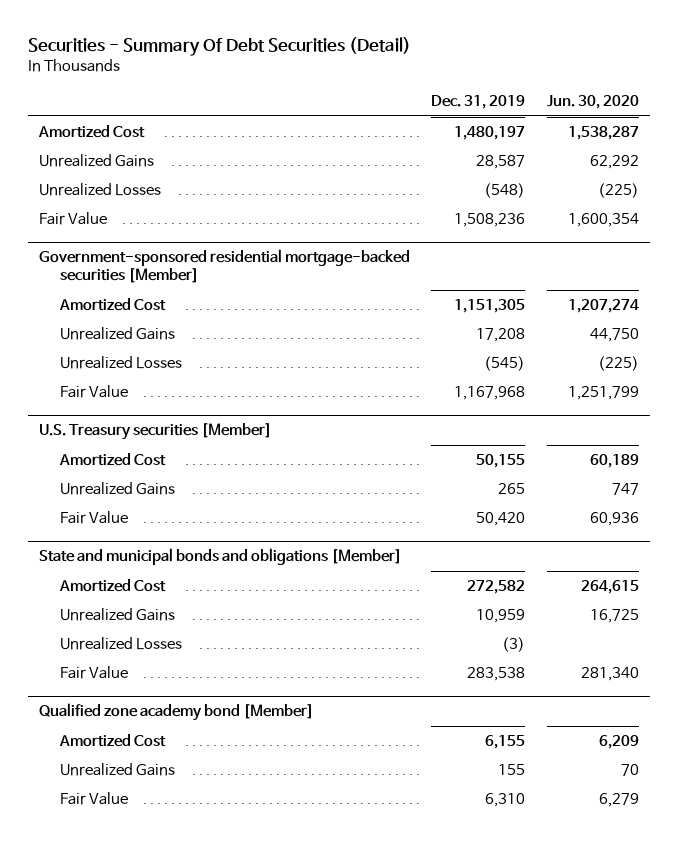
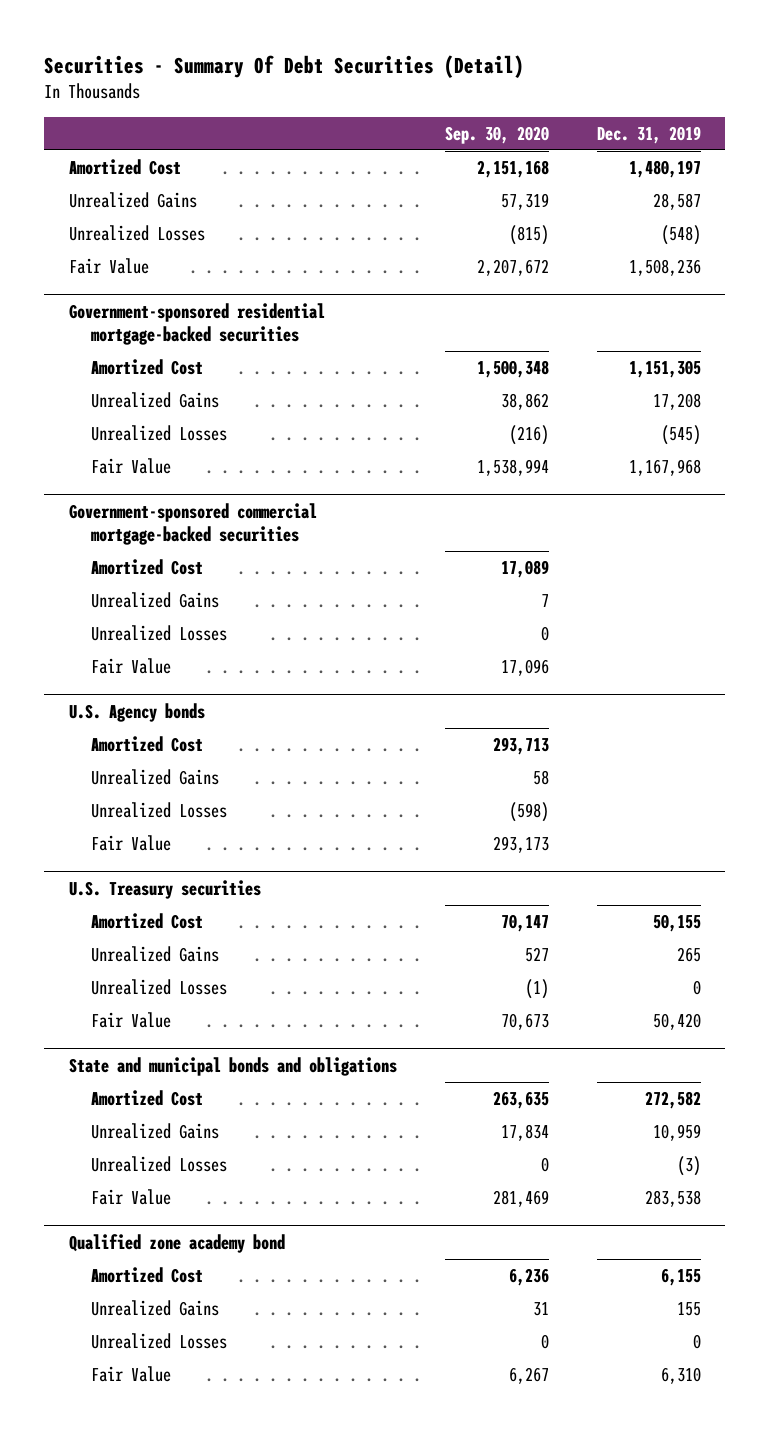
- | Dec. 31, 2019 | Jun. 30, 2020
+ | Sep. 30, 2020 | Dec. 31, 2019
- Government-sponsored residential mortgage-backed securities [Member]
+ Government-sponsored residential mortgage-backed securities
- U.S. Treasury securities [Member]
+ Government-sponsored commercial mortgage-backed securities
+ Amortized Cost | 17,089 |
+ Unrealized Gains | 7 |
+ Unrealized Losses | 0 |
+ Fair Value | 17,096 |
+ U.S. Agency bonds
+ Amortized Cost | 293,713 |
+ Unrealized Gains | 58 |
+ Unrealized Losses | (598) |
+ Fair Value | 293,173 |
+ U.S. Treasury securities
+ Unrealized Losses | (1) | 0
- State and municipal bonds and obligations [Member]
+ State and municipal bonds and obligations
- Qualified zone academy bond [Member]
+ Qualified zone academy bond
+ Unrealized Losses | 0 | 0

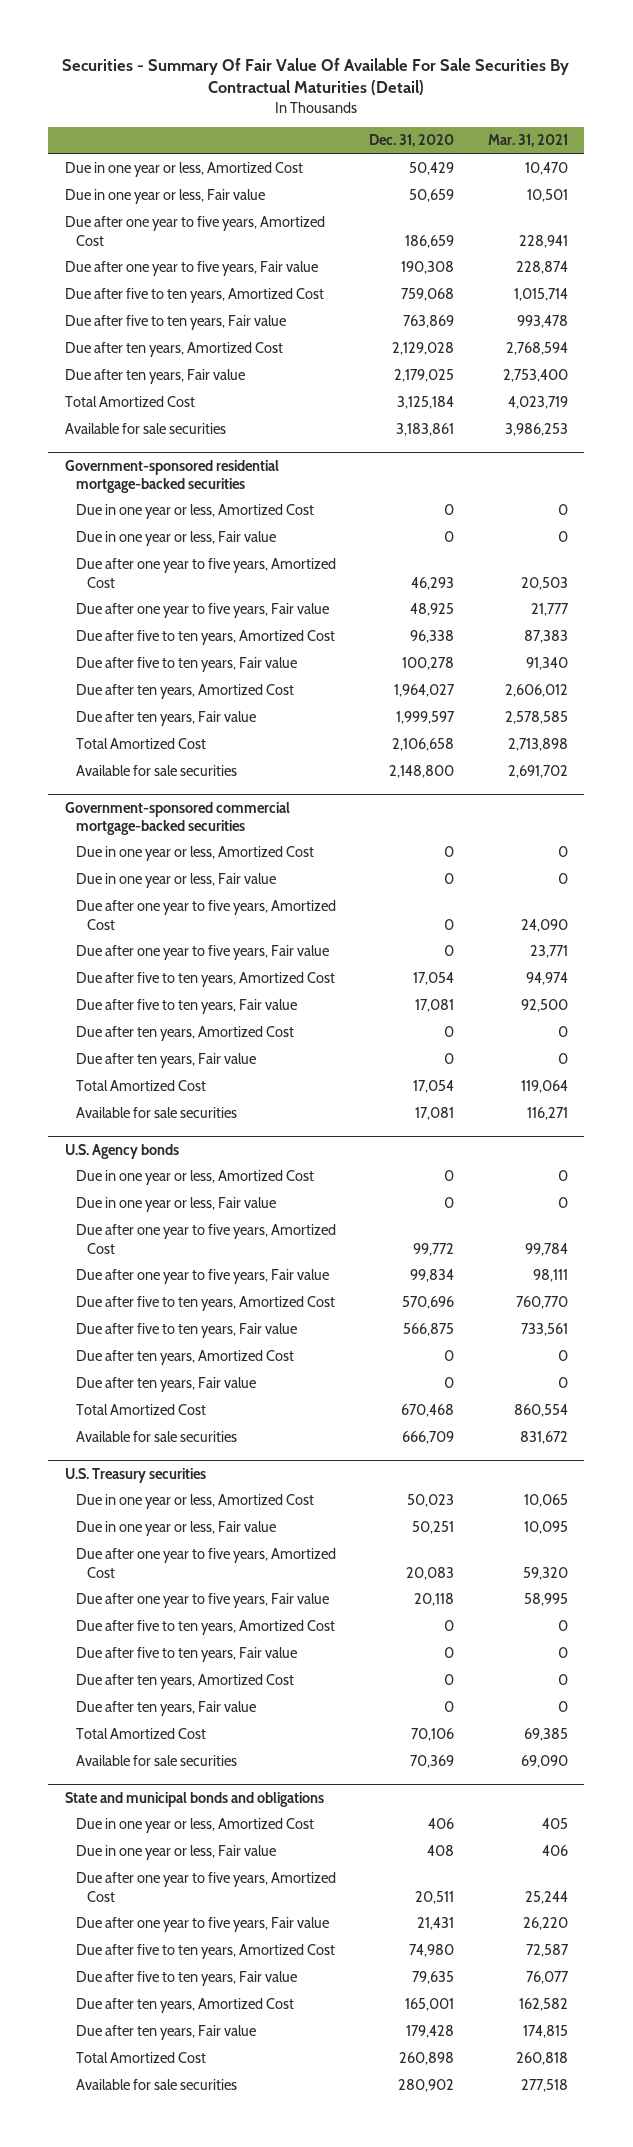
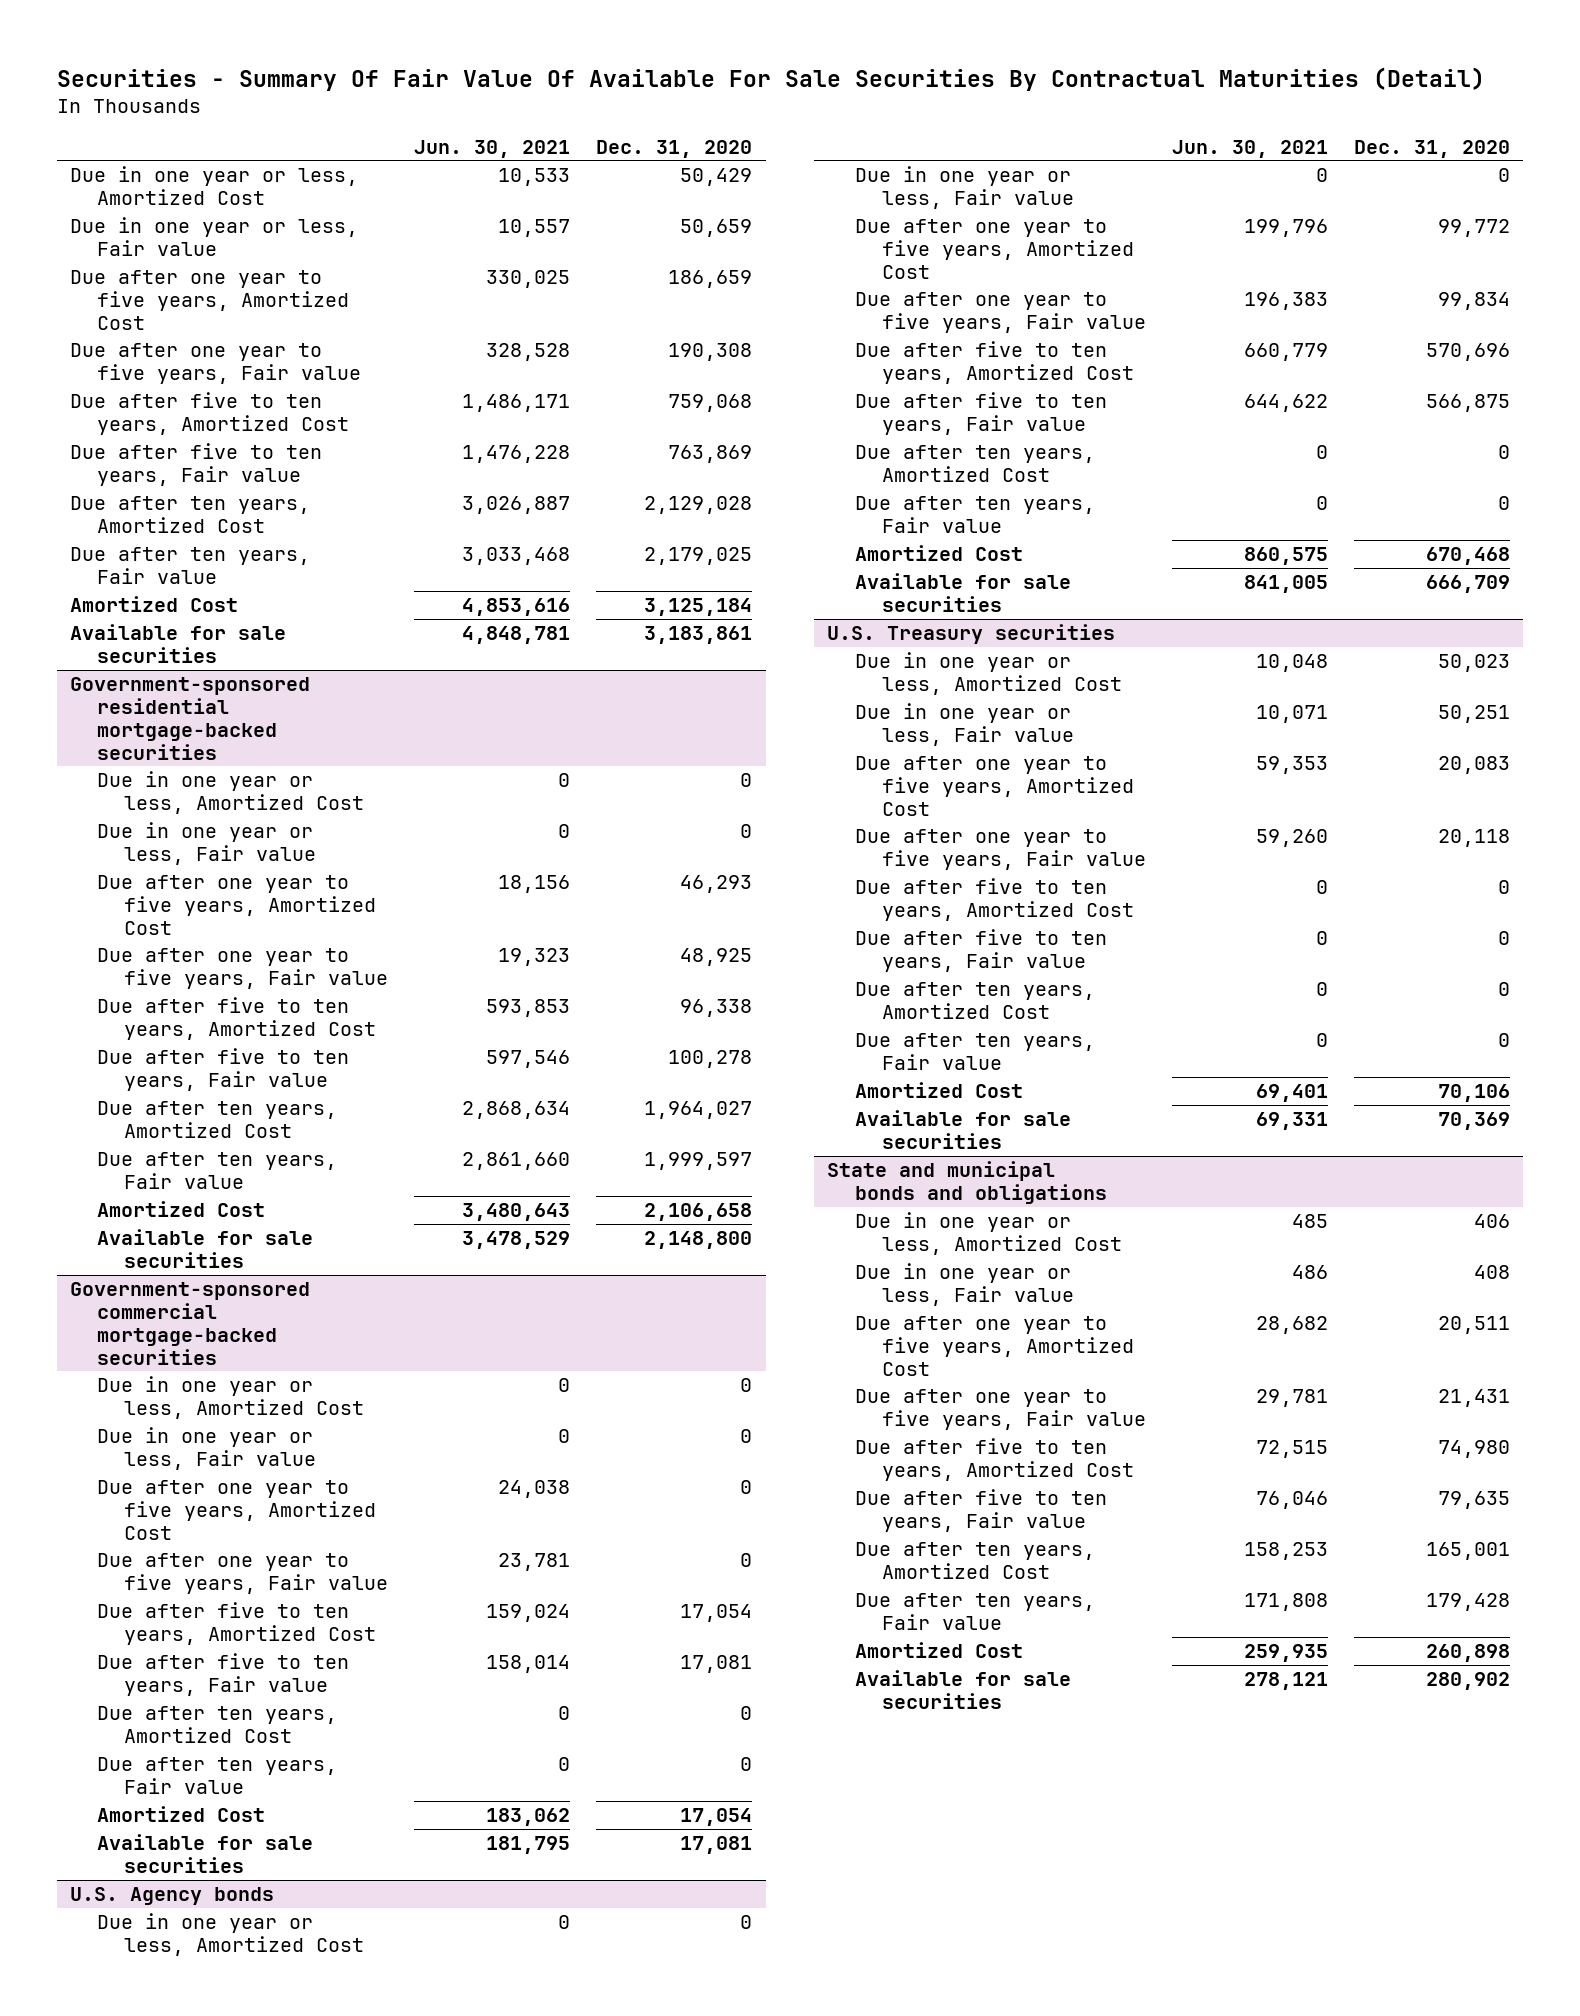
- | Dec. 31, 2020 | Mar. 31, 2021
+ | Jun. 30, 2021 | Dec. 31, 2020
- Total Amortized Cost | 3,125,184 | 4,023,719
+ Amortized Cost | 4,853,616 | 3,125,184
@ Government-sponsored residential mortgage-backed securities
- Total Amortized Cost | 2,106,658 | 2,713,898
+ Amortized Cost | 3,480,643 | 2,106,658
@ Government-sponsored commercial mortgage-backed securities
- Total Amortized Cost | 17,054 | 119,064
+ Amortized Cost | 183,062 | 17,054
@ U.S. Agency bonds
- Total Amortized Cost | 670,468 | 860,554
+ Amortized Cost | 860,575 | 670,468
@ U.S. Treasury securities
- Total Amortized Cost | 70,106 | 69,385
+ Amortized Cost | 69,401 | 70,106
@ State and municipal bonds and obligations
- Total Amortized Cost | 260,898 | 260,818
+ Amortized Cost | 259,935 | 260,898

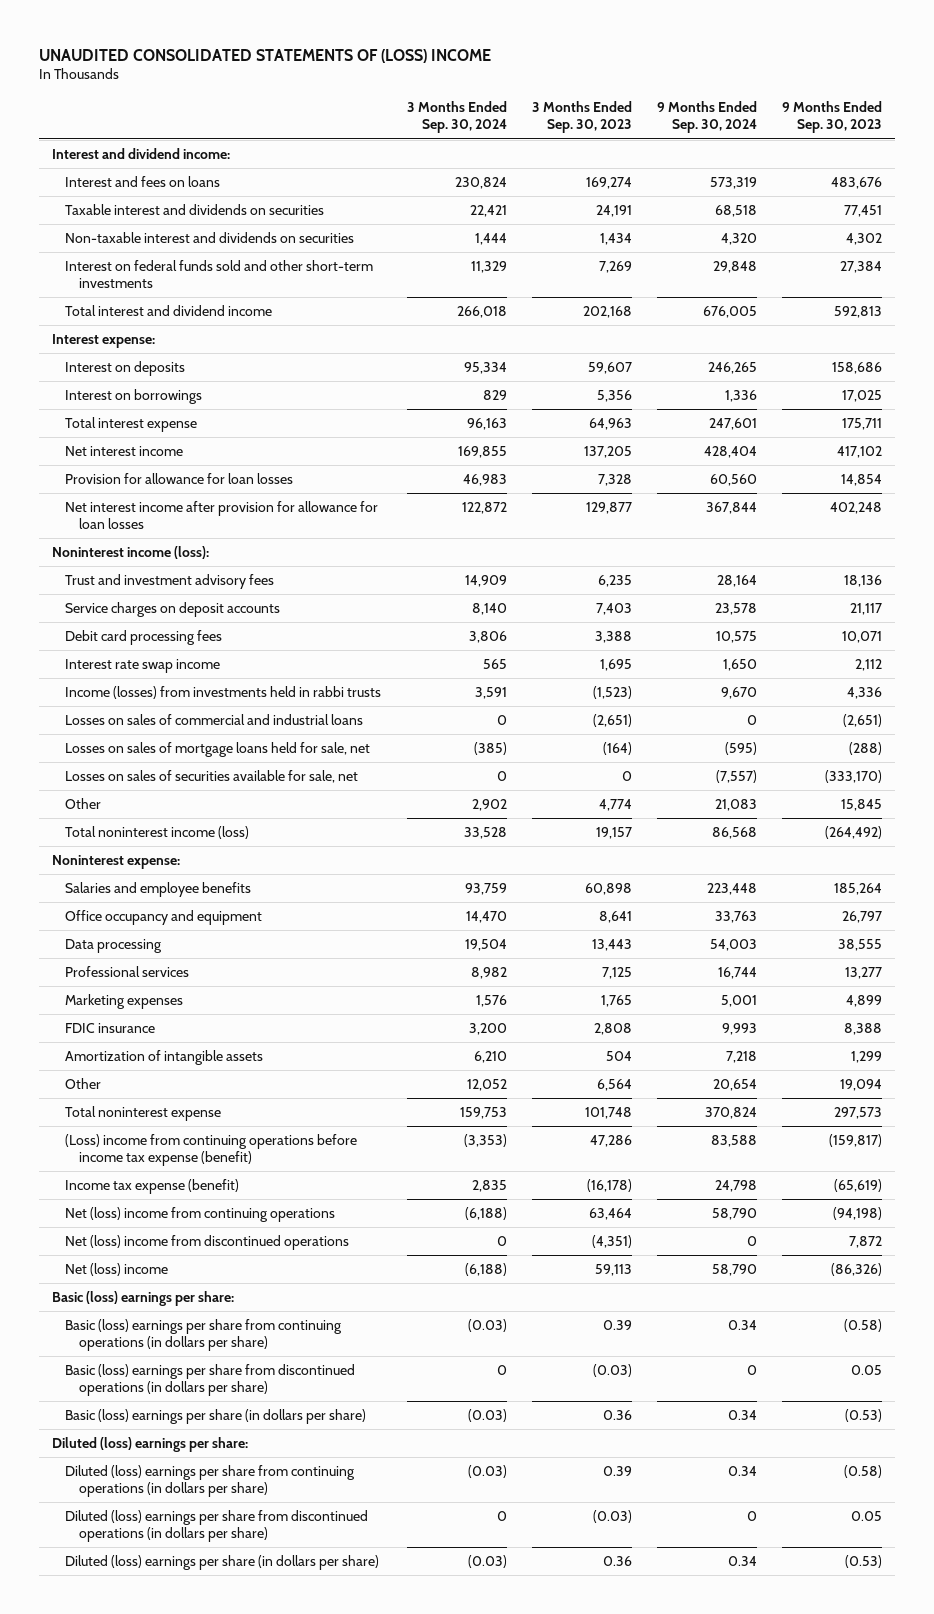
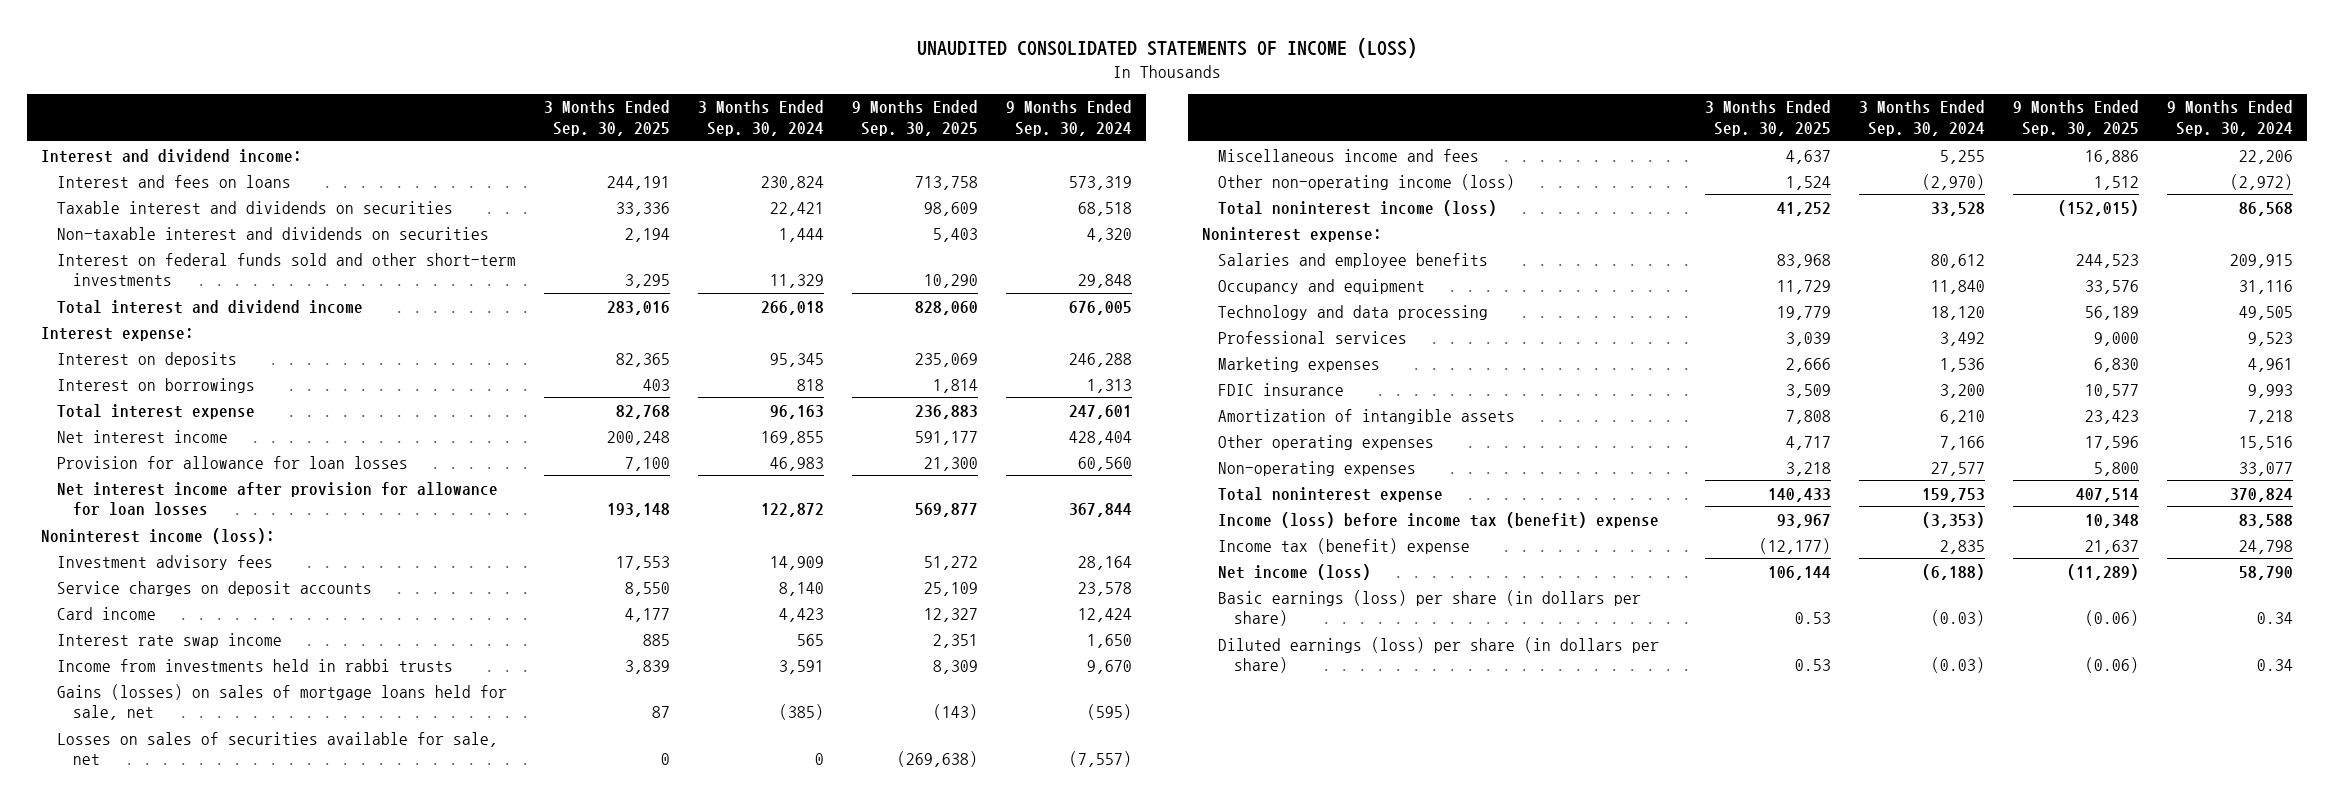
- UNAUDITED CONSOLIDATED STATEMENTS OF (LOSS) INCOME
+ UNAUDITED CONSOLIDATED STATEMENTS OF INCOME (LOSS)
- | 3 Months Ended Sep. 30, 2024 | 3 Months Ended Sep. 30, 2023 | 9 Months Ended Sep. 30, 2024 | 9 Months Ended Sep. 30, 2023
+ | 3 Months Ended Sep. 30, 2025 | 3 Months Ended Sep. 30, 2024 | 9 Months Ended Sep. 30, 2025 | 9 Months Ended Sep. 30, 2024
- Interest on deposits | 95,334 | 59,607 | 246,265 | 158,686
- Interest on borrowings | 829 | 5,356 | 1,336 | 17,025
+ Interest on deposits | 82,365 | 95,345 | 235,069 | 246,288
+ Interest on borrowings | 403 | 818 | 1,814 | 1,313
- Trust and investment advisory fees | 14,909 | 6,235 | 28,164 | 18,136
+ Investment advisory fees | 17,553 | 14,909 | 51,272 | 28,164
- Debit card processing fees | 3,806 | 3,388 | 10,575 | 10,071
+ Card income | 4,177 | 4,423 | 12,327 | 12,424
- Income (losses) from investments held in rabbi trusts | 3,591 | (1,523) | 9,670 | 4,336
- Losses on sales of commercial and industrial loans | 0 | (2,651) | 0 | (2,651)
- Losses on sales of mortgage loans held for sale, net | (385) | (164) | (595) | (288)
+ Income from investments held in rabbi trusts | 3,839 | 3,591 | 8,309 | 9,670
+ Gains (losses) on sales of mortgage loans held for sale, net | 87 | (385) | (143) | (595)
- Other | 2,902 | 4,774 | 21,083 | 15,845
+ Miscellaneous income and fees | 4,637 | 5,255 | 16,886 | 22,206
+ Other non-operating income (loss) | 1,524 | (2,970) | 1,512 | (2,972)
- Salaries and employee benefits | 93,759 | 60,898 | 223,448 | 185,264
- Office occupancy and equipment | 14,470 | 8,641 | 33,763 | 26,797
- Data processing | 19,504 | 13,443 | 54,003 | 38,555
- Professional services | 8,982 | 7,125 | 16,744 | 13,277
- Marketing expenses | 1,576 | 1,765 | 5,001 | 4,899
+ Salaries and employee benefits | 83,968 | 80,612 | 244,523 | 209,915
+ Occupancy and equipment | 11,729 | 11,840 | 33,576 | 31,116
+ Technology and data processing | 19,779 | 18,120 | 56,189 | 49,505
+ Professional services | 3,039 | 3,492 | 9,000 | 9,523
+ Marketing expenses | 2,666 | 1,536 | 6,830 | 4,961
- Other | 12,052 | 6,564 | 20,654 | 19,094
+ Other operating expenses | 4,717 | 7,166 | 17,596 | 15,516
+ Non-operating expenses | 3,218 | 27,577 | 5,800 | 33,077
- (Loss) income from continuing operations before income tax expense (benefit) | (3,353) | 47,286 | 83,588 | (159,817)
- Income tax expense (benefit) | 2,835 | (16,178) | 24,798 | (65,619)
- Net (loss) income from continuing operations | (6,188) | 63,464 | 58,790 | (94,198)
- Net (loss) income from discontinued operations | 0 | (4,351) | 0 | 7,872
- Net (loss) income | (6,188) | 59,113 | 58,790 | (86,326)
- Basic (loss) earnings per share:
- Basic (loss) earnings per share from continuing operations (in dollars per share) | (0.03) | 0.39 | 0.34 | (0.58)
- Basic (loss) earnings per share from discontinued operations (in dollars per share) | 0 | (0.03) | 0 | 0.05
- Basic (loss) earnings per share (in dollars per share) | (0.03) | 0.36 | 0.34 | (0.53)
- Diluted (loss) earnings per share:
- Diluted (loss) earnings per share from continuing operations (in dollars per share) | (0.03) | 0.39 | 0.34 | (0.58)
- Diluted (loss) earnings per share from discontinued operations (in dollars per share) | 0 | (0.03) | 0 | 0.05
- Diluted (loss) earnings per share (in dollars per share) | (0.03) | 0.36 | 0.34 | (0.53)
+ Income (loss) before income tax (benefit) expense | 93,967 | (3,353) | 10,348 | 83,588
+ Income tax (benefit) expense | (12,177) | 2,835 | 21,637 | 24,798
+ Net income (loss) | 106,144 | (6,188) | (11,289) | 58,790
+ Basic earnings (loss) per share (in dollars per share) | 0.53 | (0.03) | (0.06) | 0.34
+ Diluted earnings (loss) per share (in dollars per share) | 0.53 | (0.03) | (0.06) | 0.34

